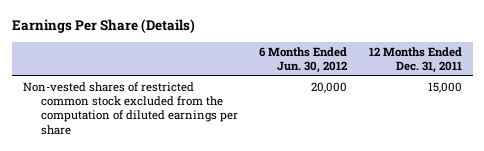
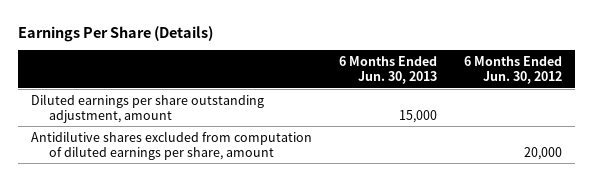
- | 6 Months Ended Jun. 30, 2012 | 12 Months Ended Dec. 31, 2011
+ | 6 Months Ended Jun. 30, 2013 | 6 Months Ended Jun. 30, 2012
- Non-vested shares of restricted common stock excluded from the computation of diluted earnings per share | 20,000 | 15,000
+ Diluted earnings per share outstanding adjustment, amount | 15,000 |
+ Antidilutive shares excluded from computation of diluted earnings per share, amount | | 20,000

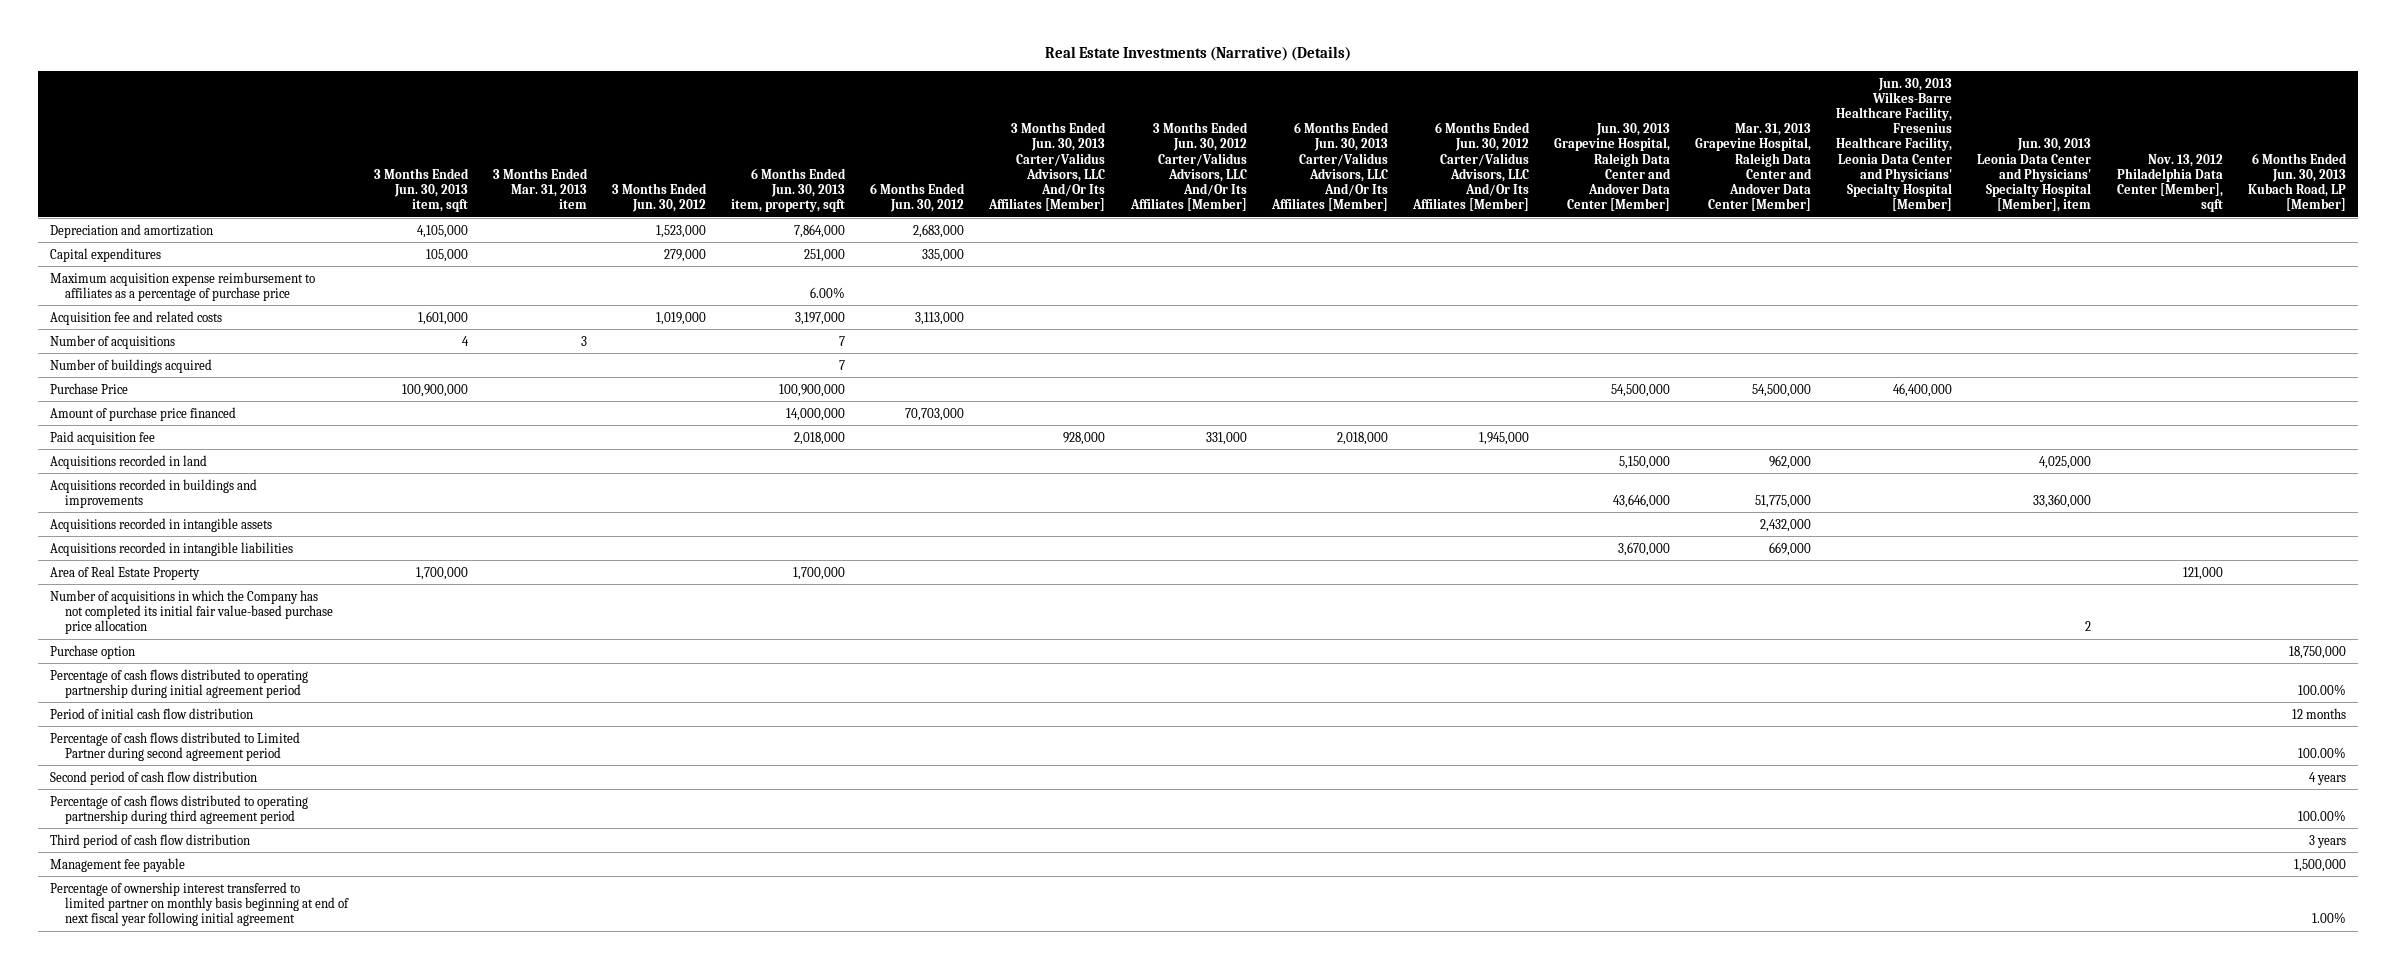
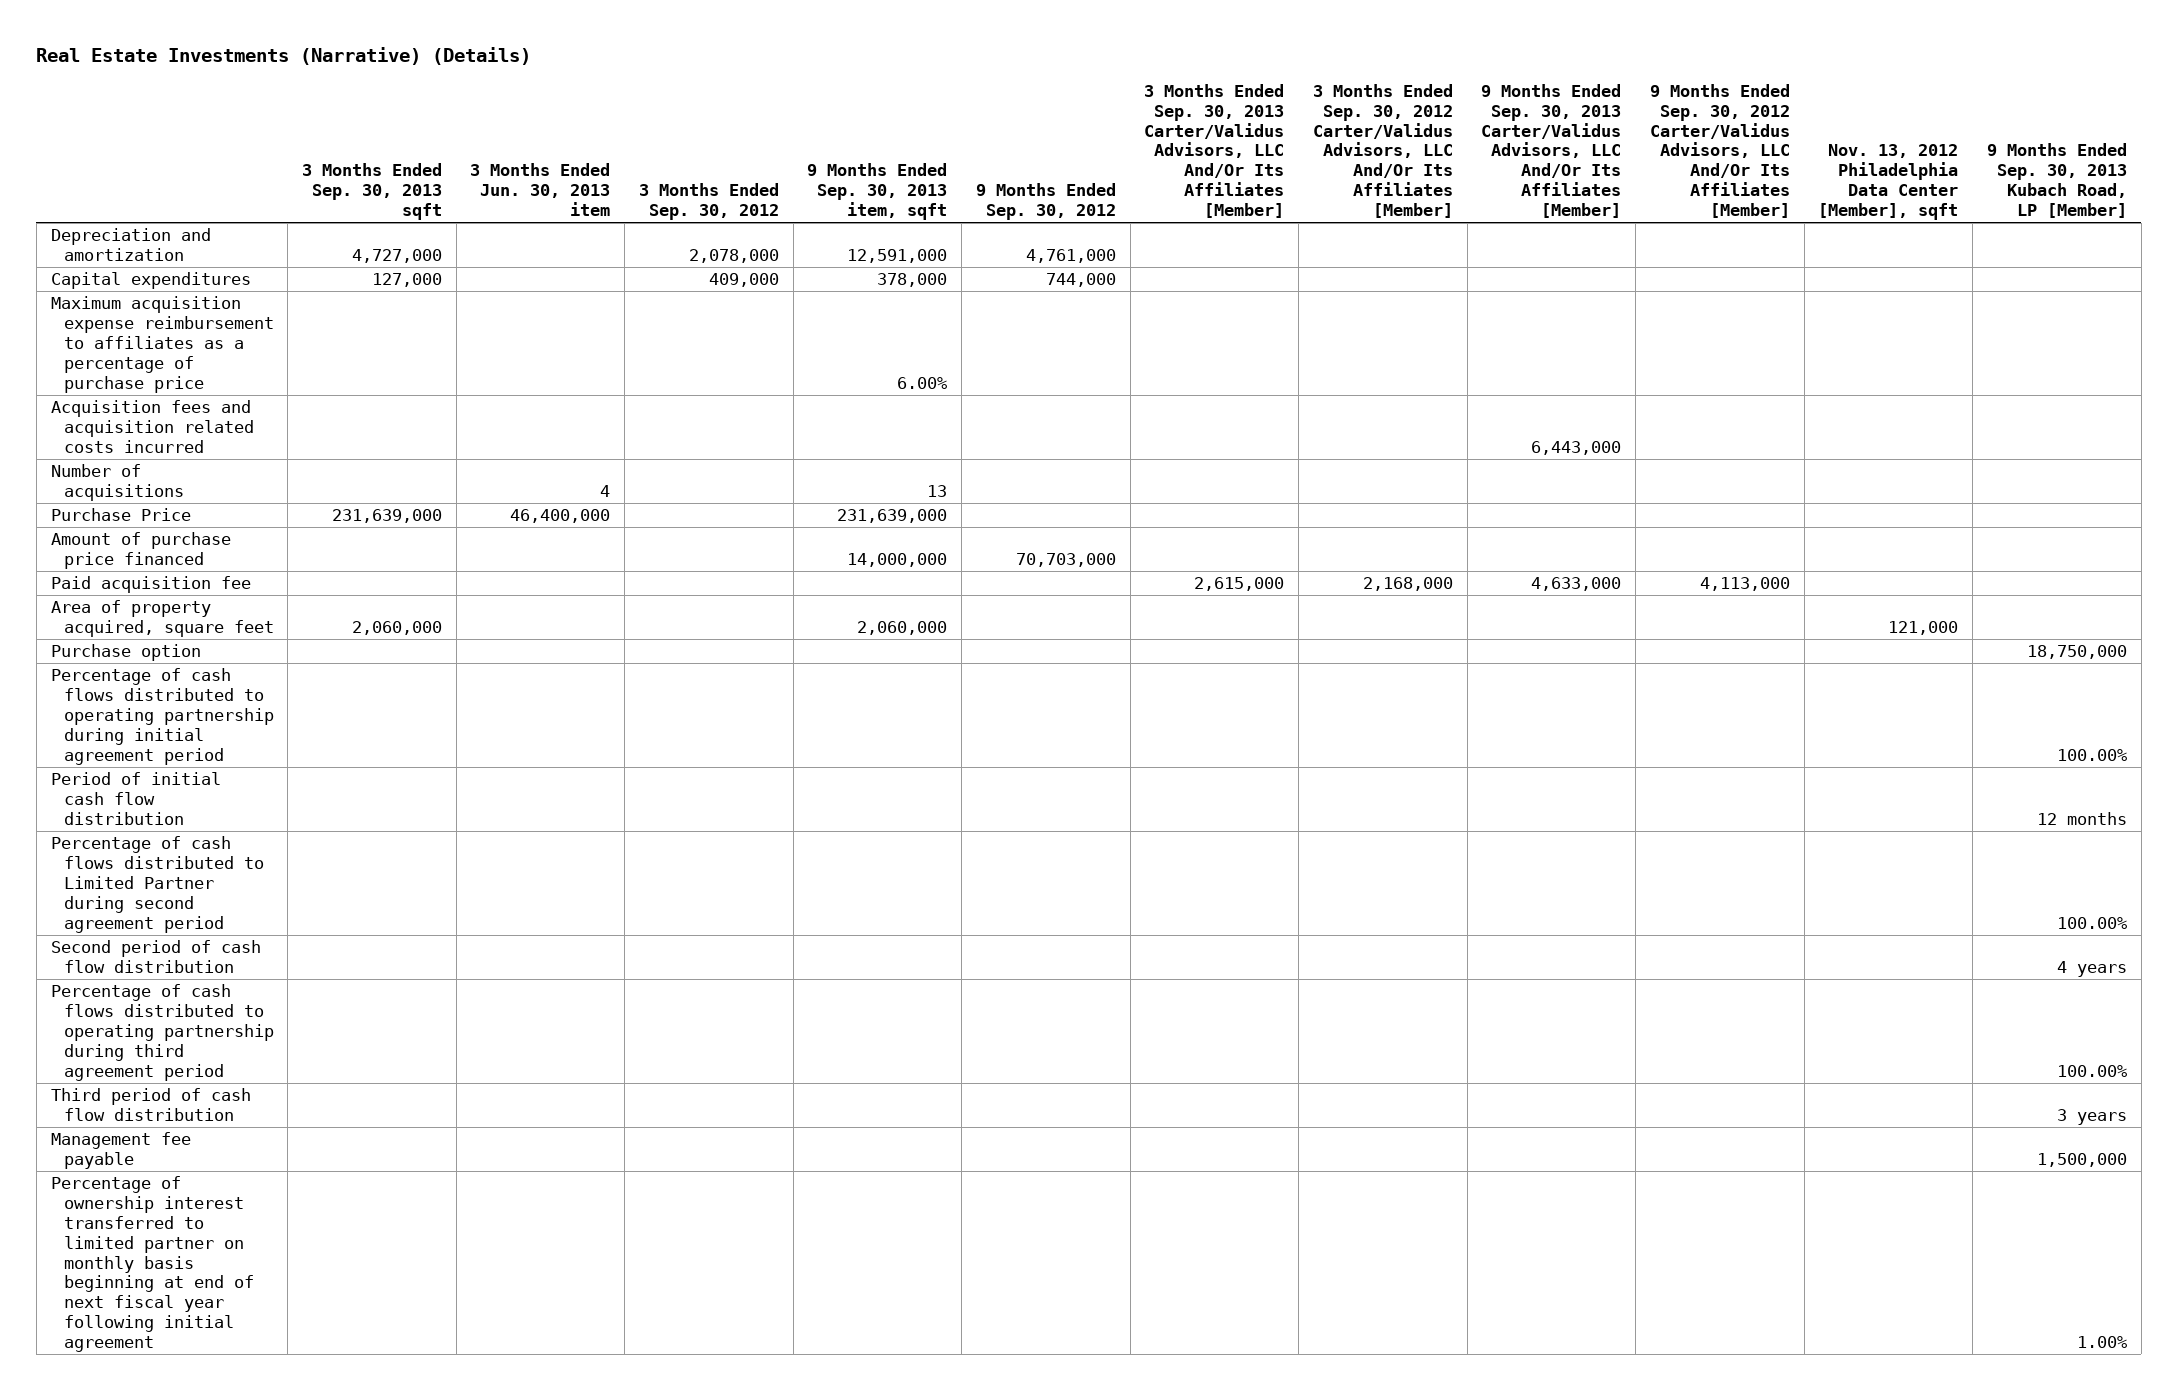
- | 3 Months Ended Jun. 30, 2013 item, sqft | 3 Months Ended Mar. 31, 2013 item | 3 Months Ended Jun. 30, 2012 | 6 Months Ended Jun. 30, 2013 item, property, sqft | 6 Months Ended Jun. 30, 2012 | 3 Months Ended Jun. 30, 2013 Carter/Validus Advisors, LLC And/Or Its Affiliates [Member] | 3 Months Ended Jun. 30, 2012 Carter/Validus Advisors, LLC And/Or Its Affiliates [Member] | 6 Months Ended Jun. 30, 2013 Carter/Validus Advisors, LLC And/Or Its Affiliates [Member] | 6 Months Ended Jun. 30, 2012 Carter/Validus Advisors, LLC And/Or Its Affiliates [Member] | Jun. 30, 2013 Grapevine Hospital, Raleigh Data Center and Andover Data Center [Member] | Mar. 31, 2013 Grapevine Hospital, Raleigh Data Center and Andover Data Center [Member] | Jun. 30, 2013 Wilkes-Barre Healthcare Facility, Fresenius Healthcare Facility, Leonia Data Center and Physicians' Specialty Hospital [Member] | Jun. 30, 2013 Leonia Data Center and Physicians' Specialty Hospital [Member], item | Nov. 13, 2012 Philadelphia Data Center [Member], sqft | 6 Months Ended Jun. 30, 2013 Kubach Road, LP [Member]
+ | 3 Months Ended Sep. 30, 2013 sqft | 3 Months Ended Jun. 30, 2013 item | 3 Months Ended Sep. 30, 2012 | 9 Months Ended Sep. 30, 2013 item, sqft | 9 Months Ended Sep. 30, 2012 | 3 Months Ended Sep. 30, 2013 Carter/Validus Advisors, LLC And/Or Its Affiliates [Member] | 3 Months Ended Sep. 30, 2012 Carter/Validus Advisors, LLC And/Or Its Affiliates [Member] | 9 Months Ended Sep. 30, 2013 Carter/Validus Advisors, LLC And/Or Its Affiliates [Member] | 9 Months Ended Sep. 30, 2012 Carter/Validus Advisors, LLC And/Or Its Affiliates [Member] | Nov. 13, 2012 Philadelphia Data Center [Member], sqft | 9 Months Ended Sep. 30, 2013 Kubach Road, LP [Member]
- Acquisition fee and related costs | 1,601,000 | | 1,019,000 | 3,197,000 | 3,113,000 | | | | | | | | | |
+ Acquisition fees and acquisition related costs incurred | | | | | | | | 6,443,000 | | |
- Number of buildings acquired | | | | 7 | | | | | | | | | | |
- Acquisitions recorded in land | | | | | | | | | | 5,150,000 | 962,000 | | 4,025,000 | |
- Acquisitions recorded in buildings and improvements | | | | | | | | | | 43,646,000 | 51,775,000 | | 33,360,000 | |
- Acquisitions recorded in intangible assets | | | | | | | | | | | 2,432,000 | | | |
- Acquisitions recorded in intangible liabilities | | | | | | | | | | 3,670,000 | 669,000 | | | |
- Area of Real Estate Property | 1,700,000 | | | 1,700,000 | | | | | | | | | | 121,000 |
- Number of acquisitions in which the Company has not completed its initial fair value-based purchase price allocation | | | | | | | | | | | | | 2 | |
+ Area of property acquired, square feet | 2,060,000 | | | 2,060,000 | | | | | | 121,000 |

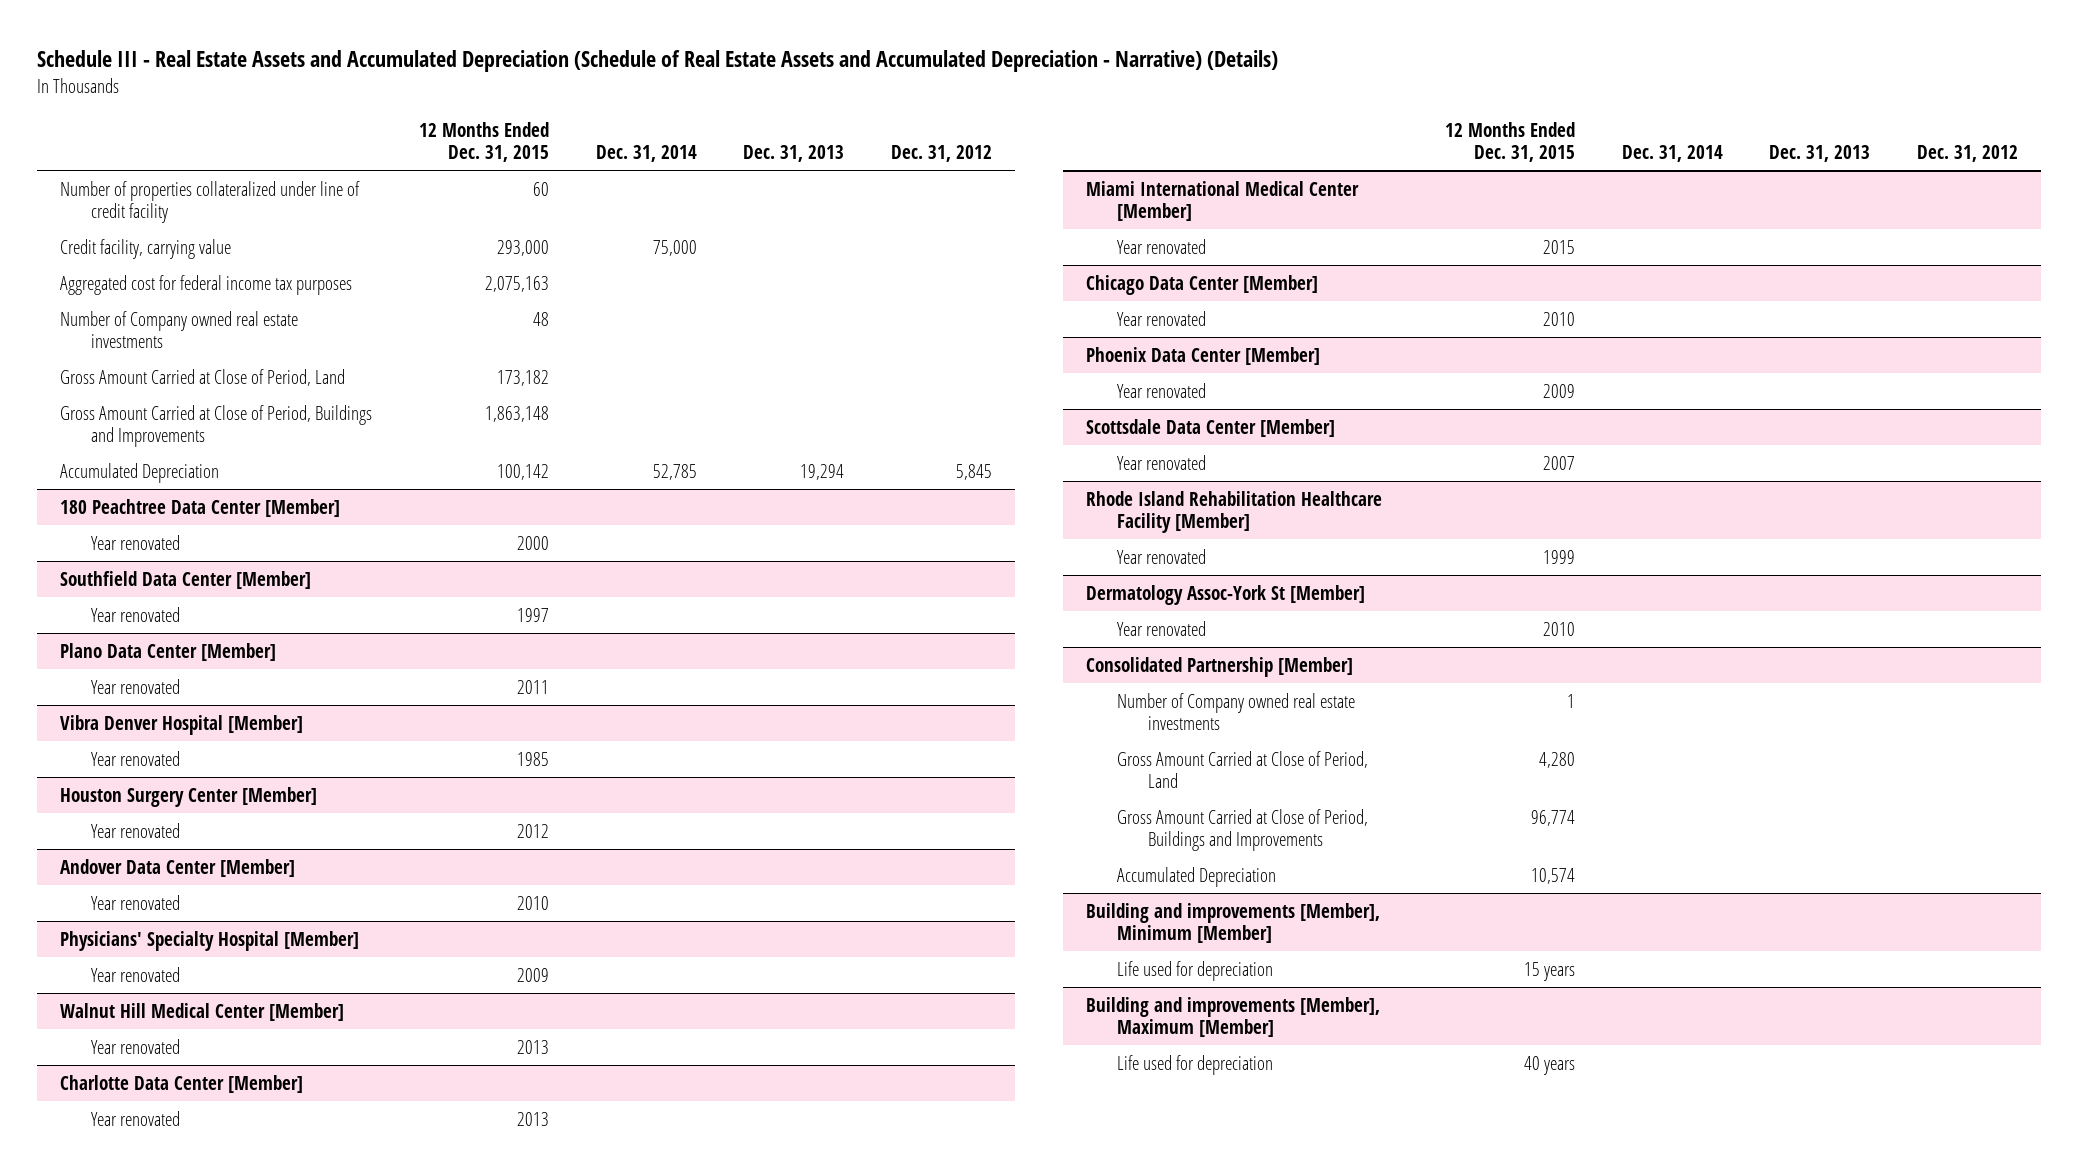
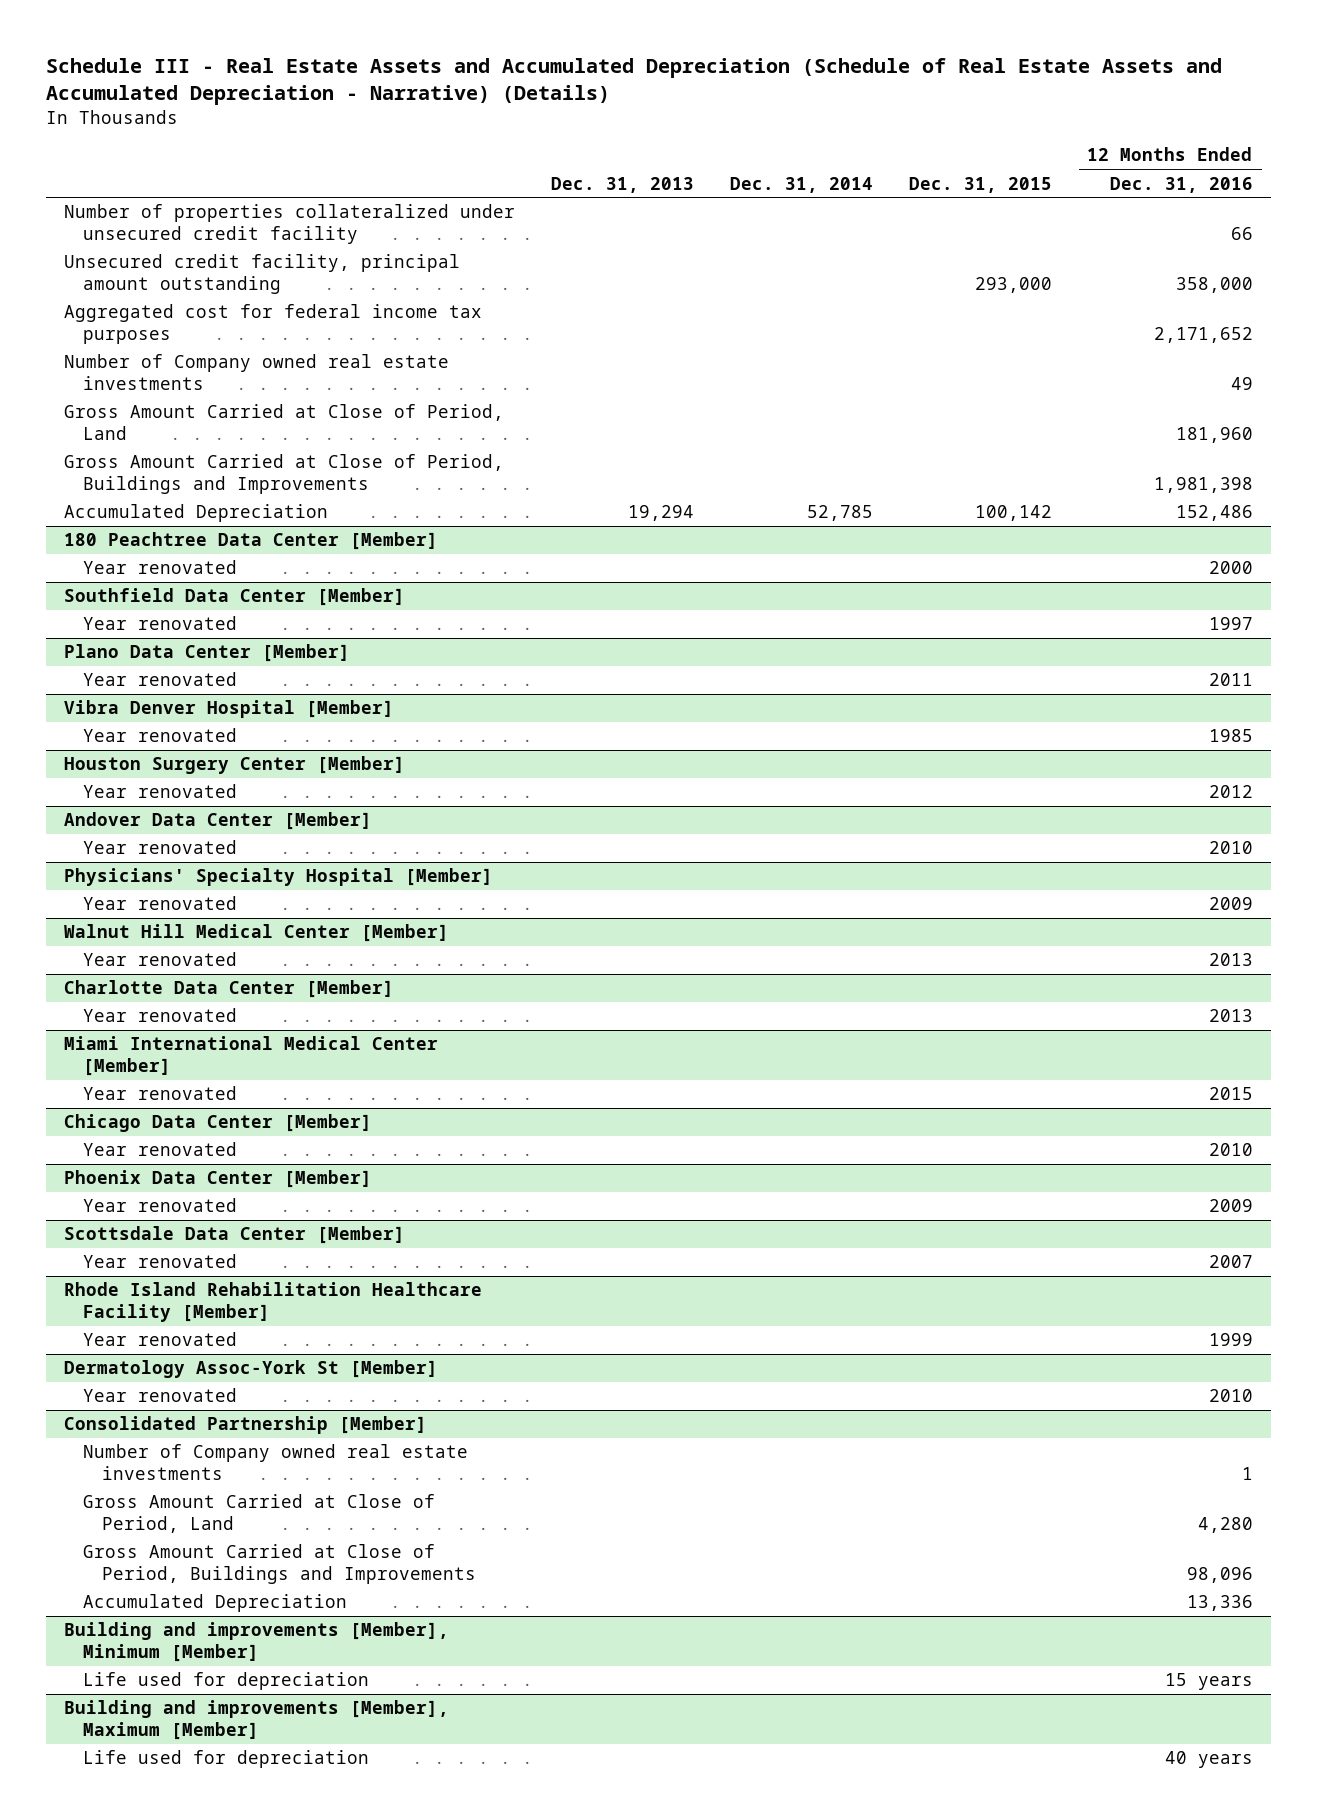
- | 12 Months Ended Dec. 31, 2015 | Dec. 31, 2014 | Dec. 31, 2013 | Dec. 31, 2012
+ | Dec. 31, 2013 | Dec. 31, 2014 | Dec. 31, 2015 | 12 Months Ended Dec. 31, 2016
- Number of properties collateralized under line of credit facility | 60 | | |
- Credit facility, carrying value | 293,000 | 75,000 | |
+ Number of properties collateralized under unsecured credit facility | | | | 66
+ Unsecured credit facility, principal amount outstanding | | | 293,000 | 358,000

